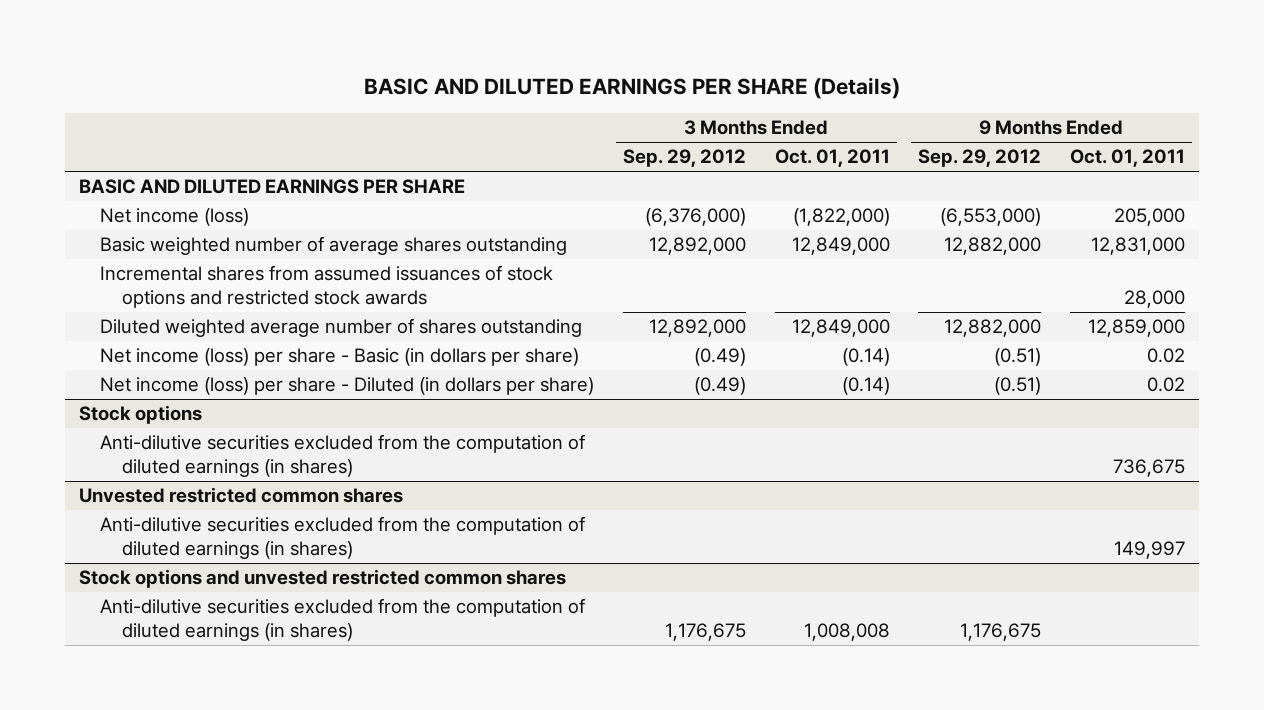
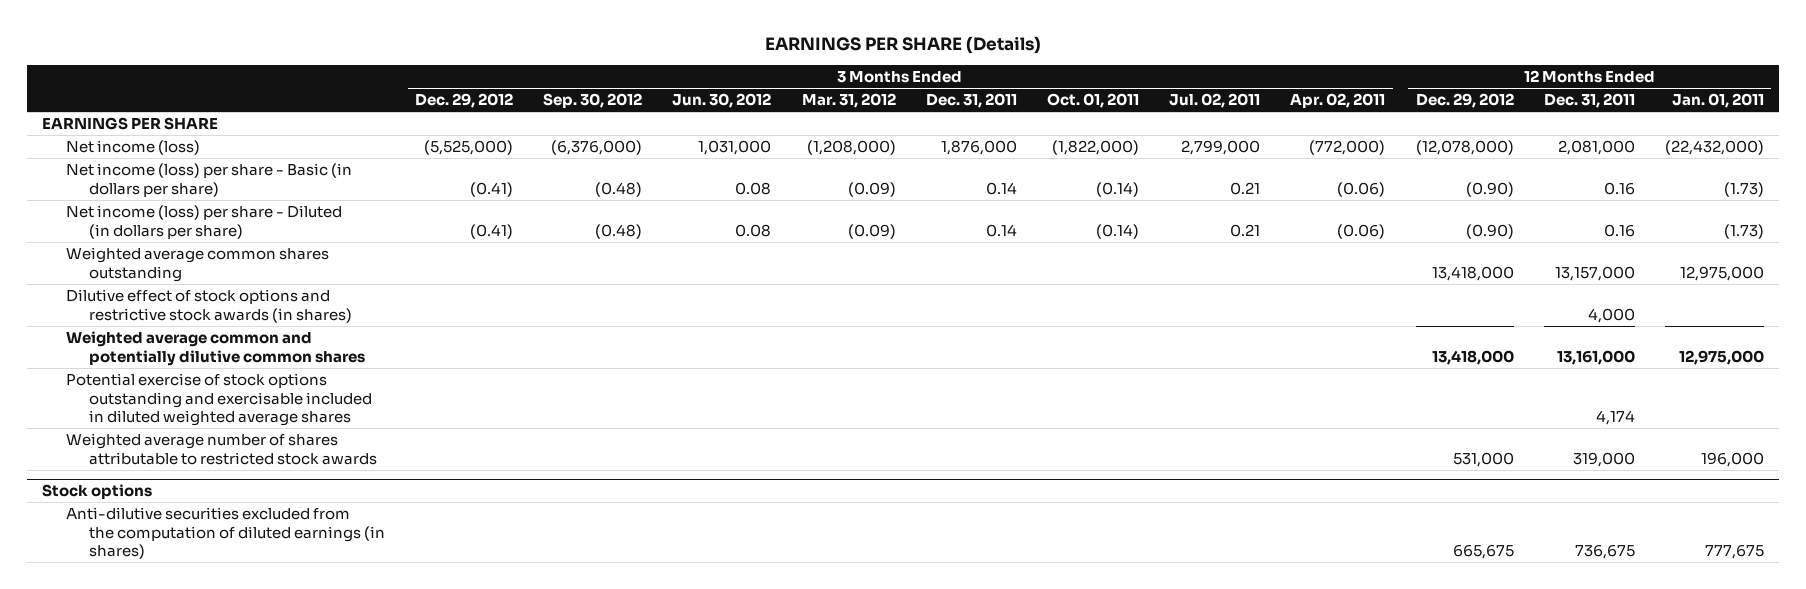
- BASIC AND DILUTED EARNINGS PER SHARE (Details)
+ EARNINGS PER SHARE (Details)
- | 3 Months Ended Sep. 29, 2012 | 3 Months Ended Oct. 01, 2011 | 9 Months Ended Sep. 29, 2012 | 9 Months Ended Oct. 01, 2011
+ | 3 Months Ended Dec. 29, 2012 | 3 Months Ended Sep. 30, 2012 | 3 Months Ended Jun. 30, 2012 | 3 Months Ended Mar. 31, 2012 | 3 Months Ended Dec. 31, 2011 | 3 Months Ended Oct. 01, 2011 | 3 Months Ended Jul. 02, 2011 | 3 Months Ended Apr. 02, 2011 | 12 Months Ended Dec. 29, 2012 | 12 Months Ended Dec. 31, 2011 | 12 Months Ended Jan. 01, 2011
- BASIC AND DILUTED EARNINGS PER SHARE
+ EARNINGS PER SHARE
- Basic weighted number of average shares outstanding | 12,892,000 | 12,849,000 | 12,882,000 | 12,831,000
- Incremental shares from assumed issuances of stock options and restricted stock awards | | | | 28,000
- Diluted weighted average number of shares outstanding | 12,892,000 | 12,849,000 | 12,882,000 | 12,859,000
+ Weighted average common shares outstanding | | | | | | | | | 13,418,000 | 13,157,000 | 12,975,000
+ Dilutive effect of stock options and restrictive stock awards (in shares) | | | | | | | | | | 4,000 |
+ Weighted average common and potentially dilutive common shares | | | | | | | | | 13,418,000 | 13,161,000 | 12,975,000
+ Potential exercise of stock options outstanding and exercisable included in diluted weighted average shares | | | | | | | | | | 4,174 |
+ Weighted average number of shares attributable to restricted stock awards | | | | | | | | | 531,000 | 319,000 | 196,000
- Unvested restricted common shares
- Anti-dilutive securities excluded from the computation of diluted earnings (in shares) | | | | 149,997
- Stock options and unvested restricted common shares
- Anti-dilutive securities excluded from the computation of diluted earnings (in shares) | 1,176,675 | 1,008,008 | 1,176,675 |

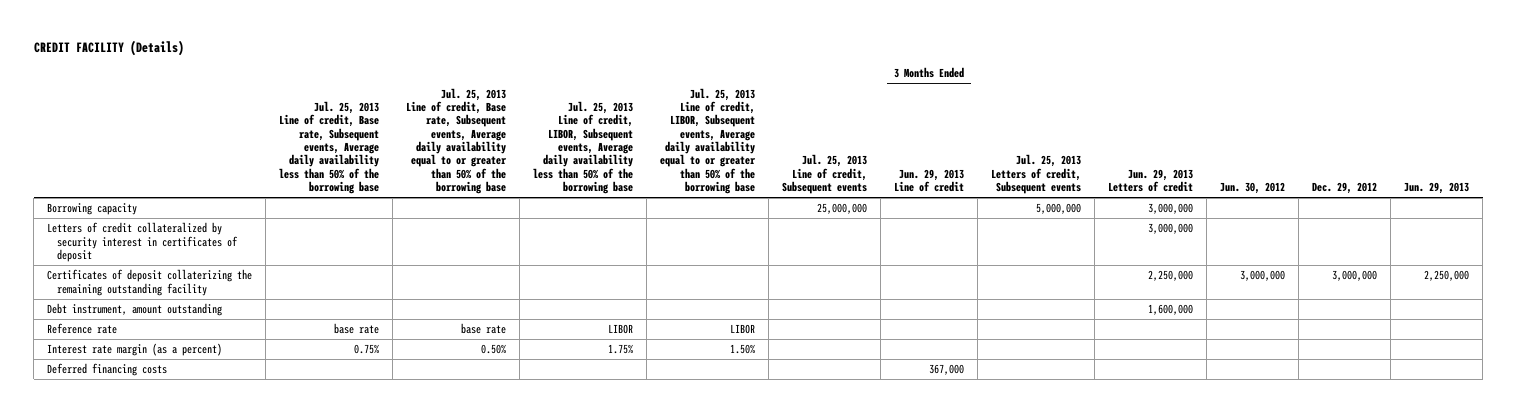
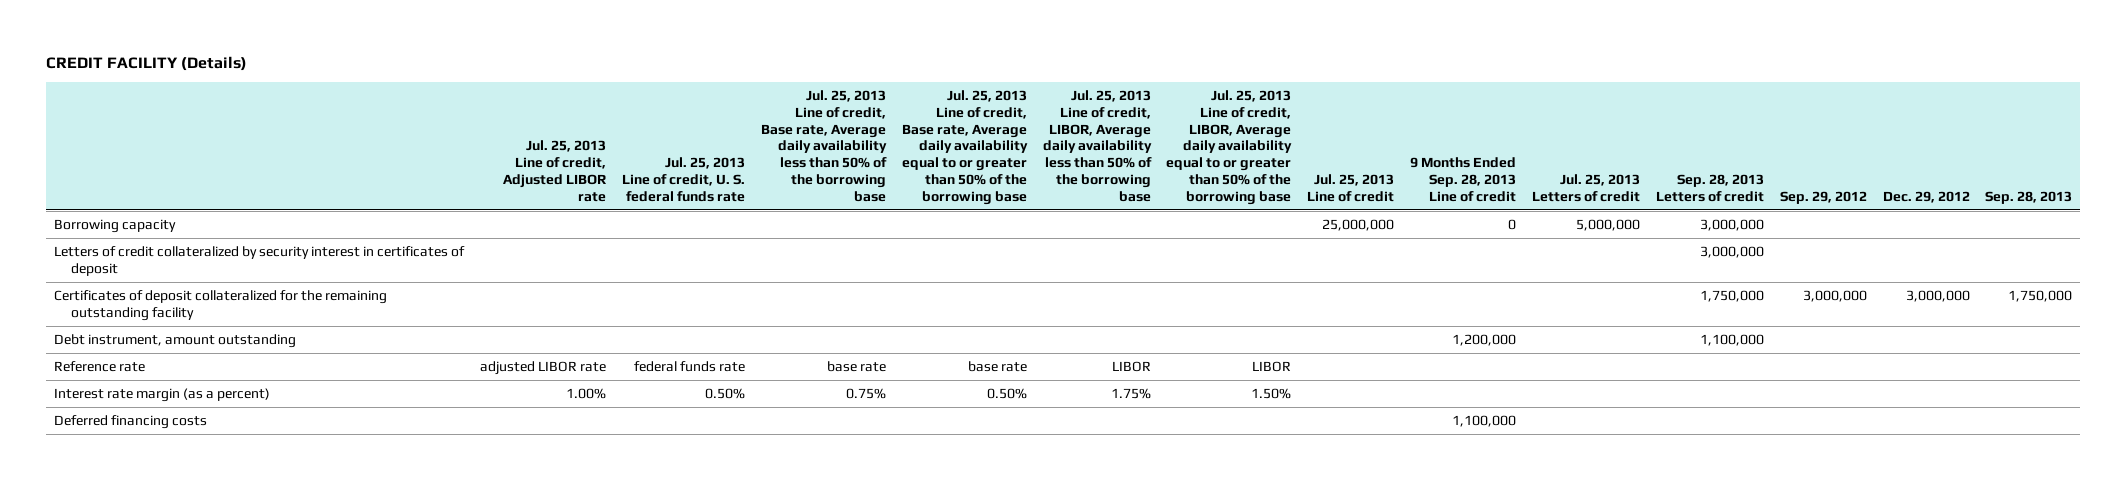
- | Jul. 25, 2013 Line of credit, Base rate, Subsequent events, Average daily availability less than 50% of the borrowing base | Jul. 25, 2013 Line of credit, Base rate, Subsequent events, Average daily availability equal to or greater than 50% of the borrowing base | Jul. 25, 2013 Line of credit, LIBOR, Subsequent events, Average daily availability less than 50% of the borrowing base | Jul. 25, 2013 Line of credit, LIBOR, Subsequent events, Average daily availability equal to or greater than 50% of the borrowing base | Jul. 25, 2013 Line of credit, Subsequent events | 3 Months Ended Jun. 29, 2013 Line of credit | Jul. 25, 2013 Letters of credit, Subsequent events | Jun. 29, 2013 Letters of credit | Jun. 30, 2012 | Dec. 29, 2012 | Jun. 29, 2013
+ | Jul. 25, 2013 Line of credit, Adjusted LIBOR rate | Jul. 25, 2013 Line of credit, U. S. federal funds rate | Jul. 25, 2013 Line of credit, Base rate, Average daily availability less than 50% of the borrowing base | Jul. 25, 2013 Line of credit, Base rate, Average daily availability equal to or greater than 50% of the borrowing base | Jul. 25, 2013 Line of credit, LIBOR, Average daily availability less than 50% of the borrowing base | Jul. 25, 2013 Line of credit, LIBOR, Average daily availability equal to or greater than 50% of the borrowing base | Jul. 25, 2013 Line of credit | 9 Months Ended Sep. 28, 2013 Line of credit | Jul. 25, 2013 Letters of credit | Sep. 28, 2013 Letters of credit | Sep. 29, 2012 | Dec. 29, 2012 | Sep. 28, 2013
- Certificates of deposit collaterizing the remaining outstanding facility | | | | | | | | 2,250,000 | 3,000,000 | 3,000,000 | 2,250,000
+ Certificates of deposit collateralized for the remaining outstanding facility | | | | | | | | | | 1,750,000 | 3,000,000 | 3,000,000 | 1,750,000

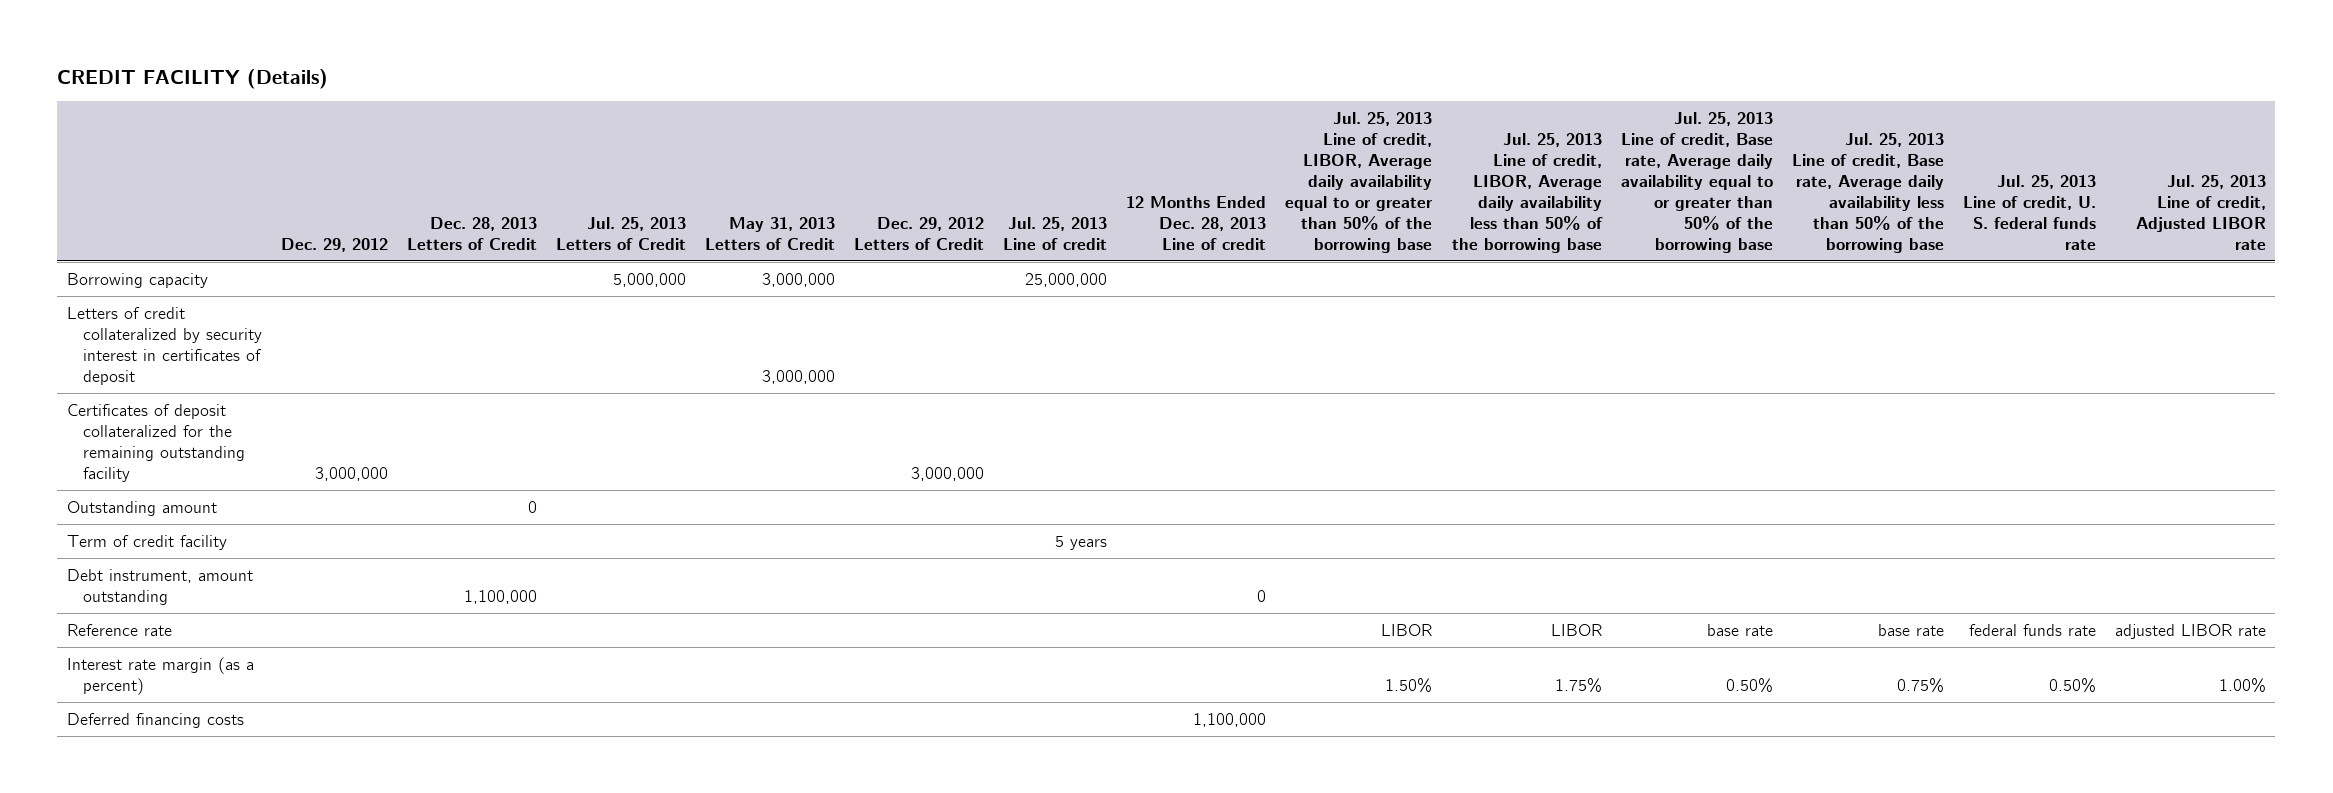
- | Jul. 25, 2013 Line of credit, Adjusted LIBOR rate | Jul. 25, 2013 Line of credit, U. S. federal funds rate | Jul. 25, 2013 Line of credit, Base rate, Average daily availability less than 50% of the borrowing base | Jul. 25, 2013 Line of credit, Base rate, Average daily availability equal to or greater than 50% of the borrowing base | Jul. 25, 2013 Line of credit, LIBOR, Average daily availability less than 50% of the borrowing base | Jul. 25, 2013 Line of credit, LIBOR, Average daily availability equal to or greater than 50% of the borrowing base | Jul. 25, 2013 Line of credit | 9 Months Ended Sep. 28, 2013 Line of credit | Jul. 25, 2013 Letters of credit | Sep. 28, 2013 Letters of credit | Sep. 29, 2012 | Dec. 29, 2012 | Sep. 28, 2013
+ | Dec. 29, 2012 | Dec. 28, 2013 Letters of Credit | Jul. 25, 2013 Letters of Credit | May 31, 2013 Letters of Credit | Dec. 29, 2012 Letters of Credit | Jul. 25, 2013 Line of credit | 12 Months Ended Dec. 28, 2013 Line of credit | Jul. 25, 2013 Line of credit, LIBOR, Average daily availability equal to or greater than 50% of the borrowing base | Jul. 25, 2013 Line of credit, LIBOR, Average daily availability less than 50% of the borrowing base | Jul. 25, 2013 Line of credit, Base rate, Average daily availability equal to or greater than 50% of the borrowing base | Jul. 25, 2013 Line of credit, Base rate, Average daily availability less than 50% of the borrowing base | Jul. 25, 2013 Line of credit, U. S. federal funds rate | Jul. 25, 2013 Line of credit, Adjusted LIBOR rate
+ Outstanding amount | | 0 | | | | | | | | | | |
+ Term of credit facility | | | | | | 5 years | | | | | | |

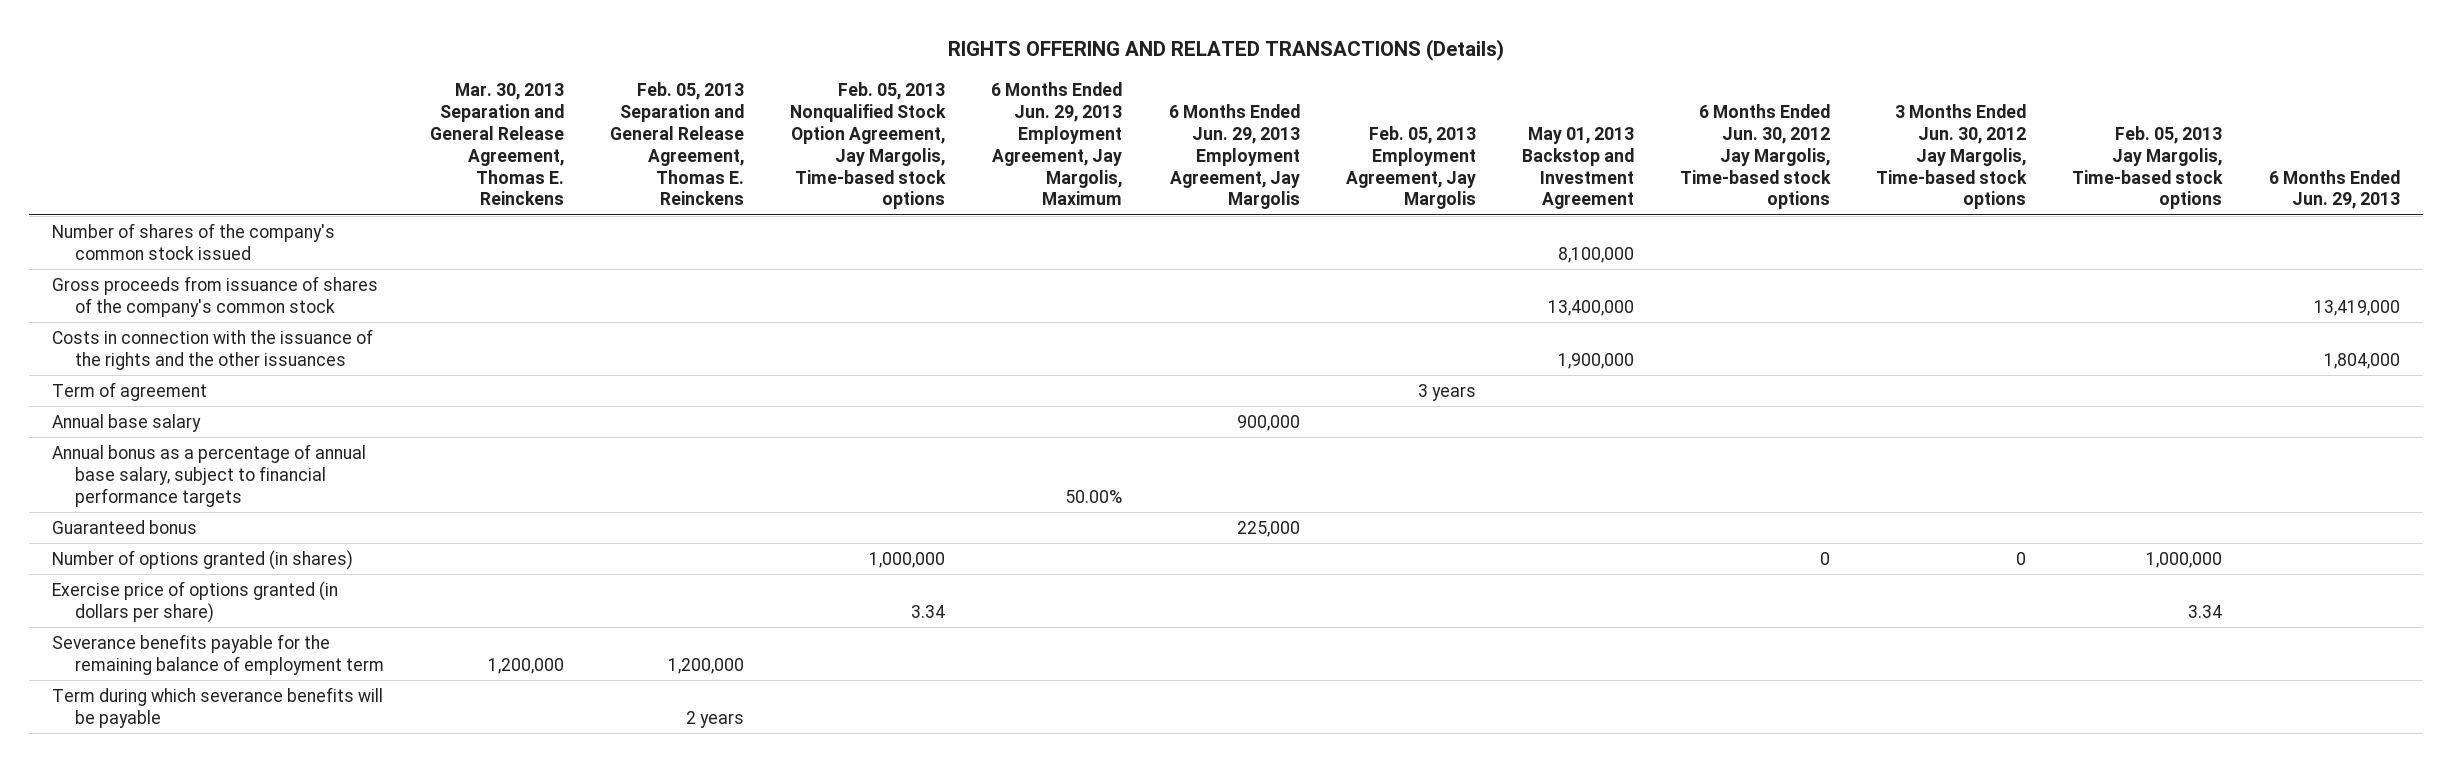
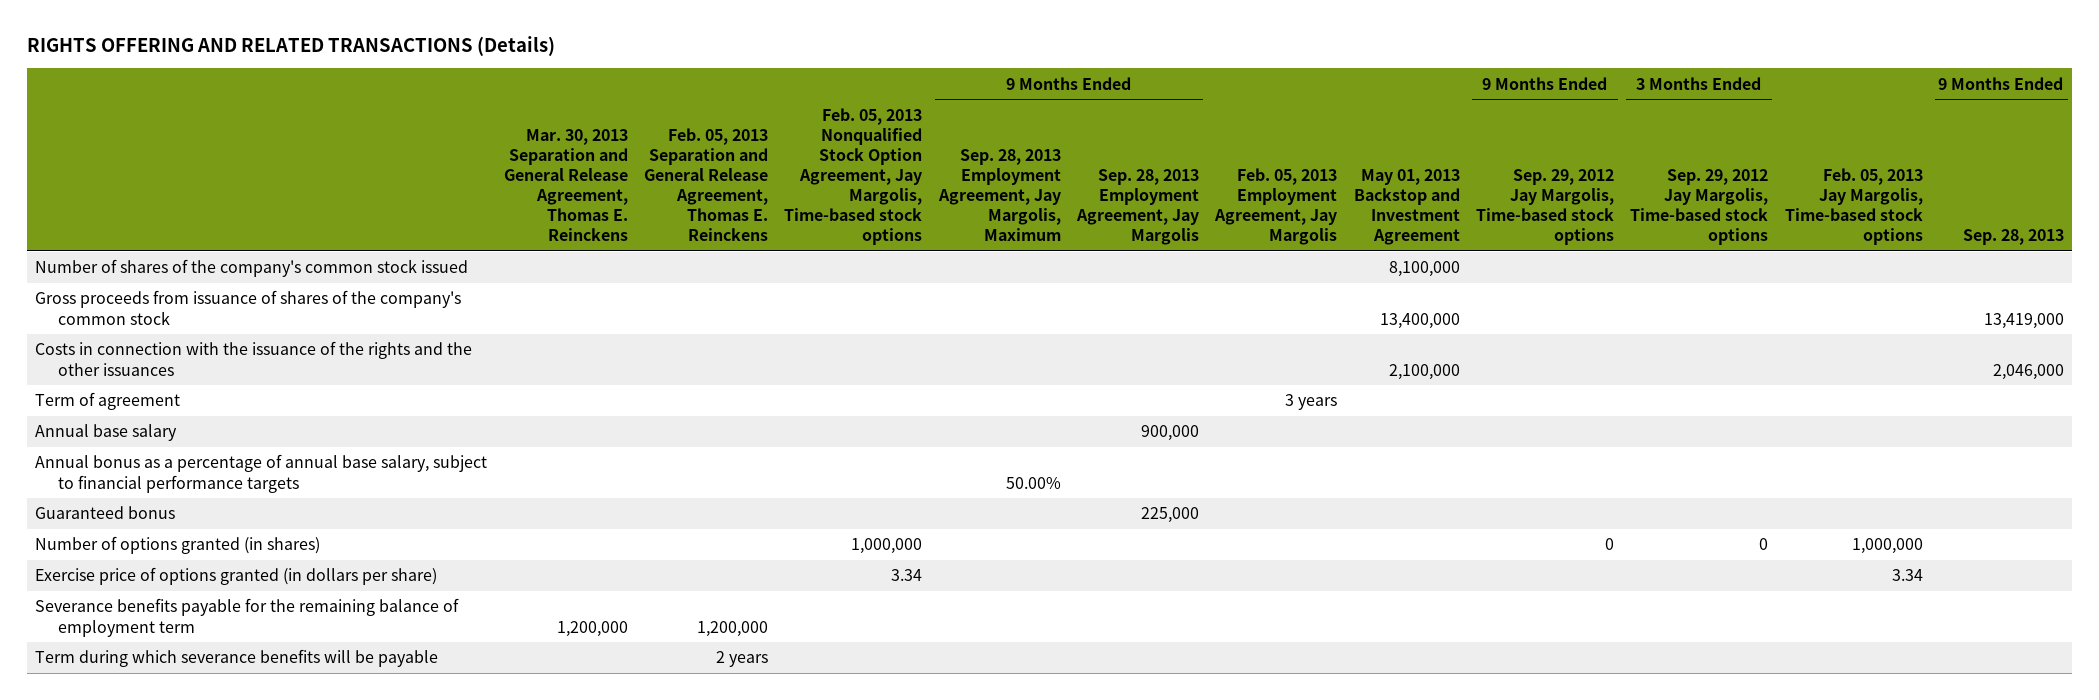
- | Mar. 30, 2013 Separation and General Release Agreement, Thomas E. Reinckens | Feb. 05, 2013 Separation and General Release Agreement, Thomas E. Reinckens | Feb. 05, 2013 Nonqualified Stock Option Agreement, Jay Margolis, Time-based stock options | 6 Months Ended Jun. 29, 2013 Employment Agreement, Jay Margolis, Maximum | 6 Months Ended Jun. 29, 2013 Employment Agreement, Jay Margolis | Feb. 05, 2013 Employment Agreement, Jay Margolis | May 01, 2013 Backstop and Investment Agreement | 6 Months Ended Jun. 30, 2012 Jay Margolis, Time-based stock options | 3 Months Ended Jun. 30, 2012 Jay Margolis, Time-based stock options | Feb. 05, 2013 Jay Margolis, Time-based stock options | 6 Months Ended Jun. 29, 2013
+ | Mar. 30, 2013 Separation and General Release Agreement, Thomas E. Reinckens | Feb. 05, 2013 Separation and General Release Agreement, Thomas E. Reinckens | Feb. 05, 2013 Nonqualified Stock Option Agreement, Jay Margolis, Time-based stock options | 9 Months Ended Sep. 28, 2013 Employment Agreement, Jay Margolis, Maximum | 9 Months Ended Sep. 28, 2013 Employment Agreement, Jay Margolis | Feb. 05, 2013 Employment Agreement, Jay Margolis | May 01, 2013 Backstop and Investment Agreement | 9 Months Ended Sep. 29, 2012 Jay Margolis, Time-based stock options | 3 Months Ended Sep. 29, 2012 Jay Margolis, Time-based stock options | Feb. 05, 2013 Jay Margolis, Time-based stock options | 9 Months Ended Sep. 28, 2013
- Costs in connection with the issuance of the rights and the other issuances | | | | | | | 1,900,000 | | | | 1,804,000
+ Costs in connection with the issuance of the rights and the other issuances | | | | | | | 2,100,000 | | | | 2,046,000

